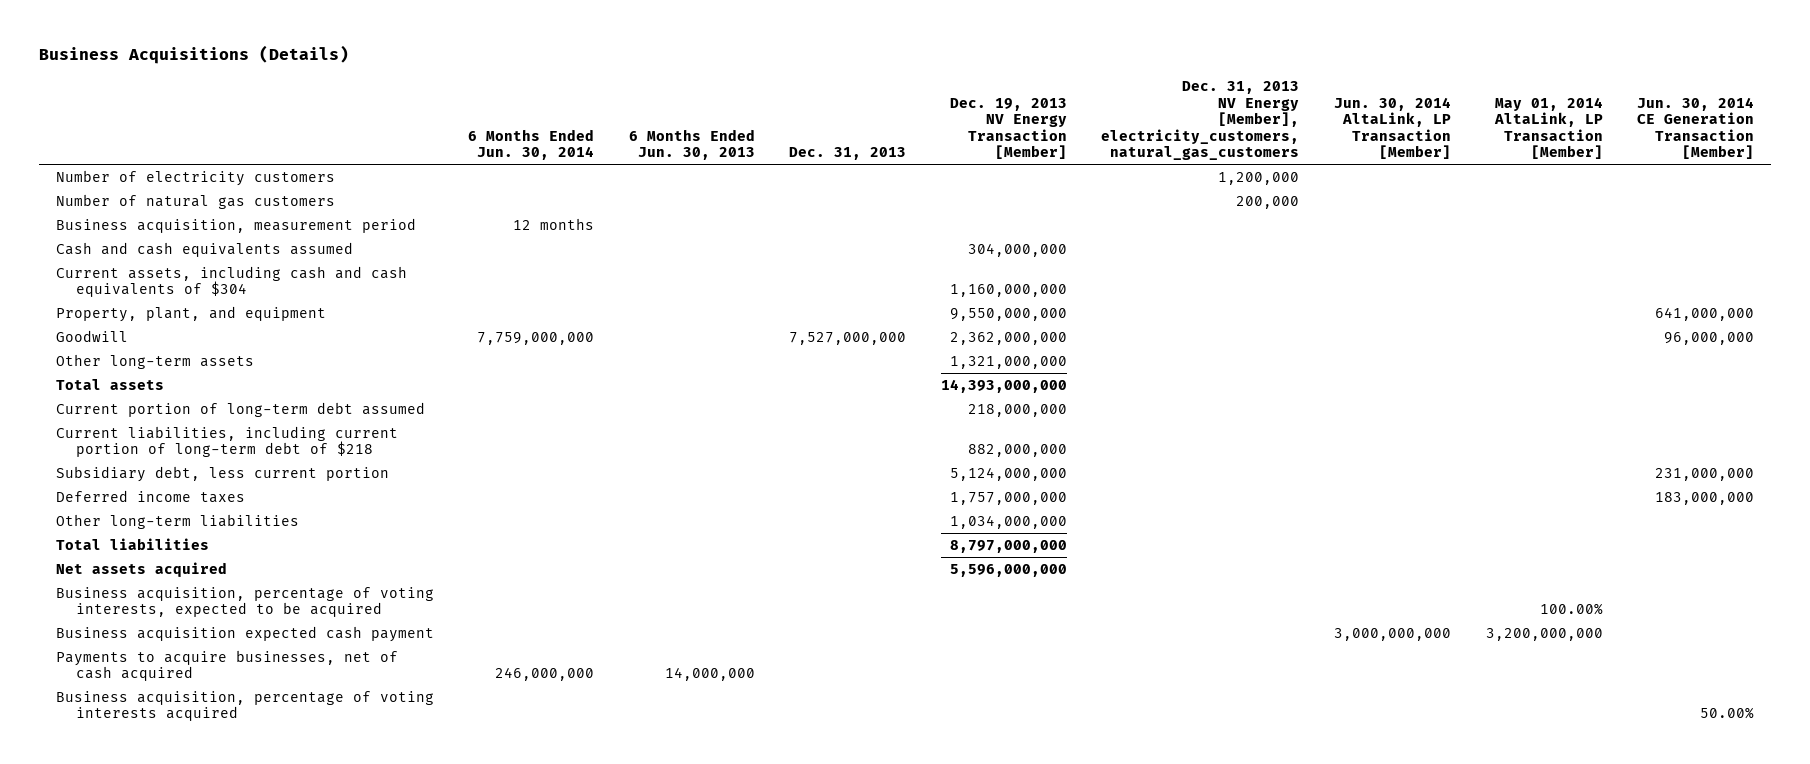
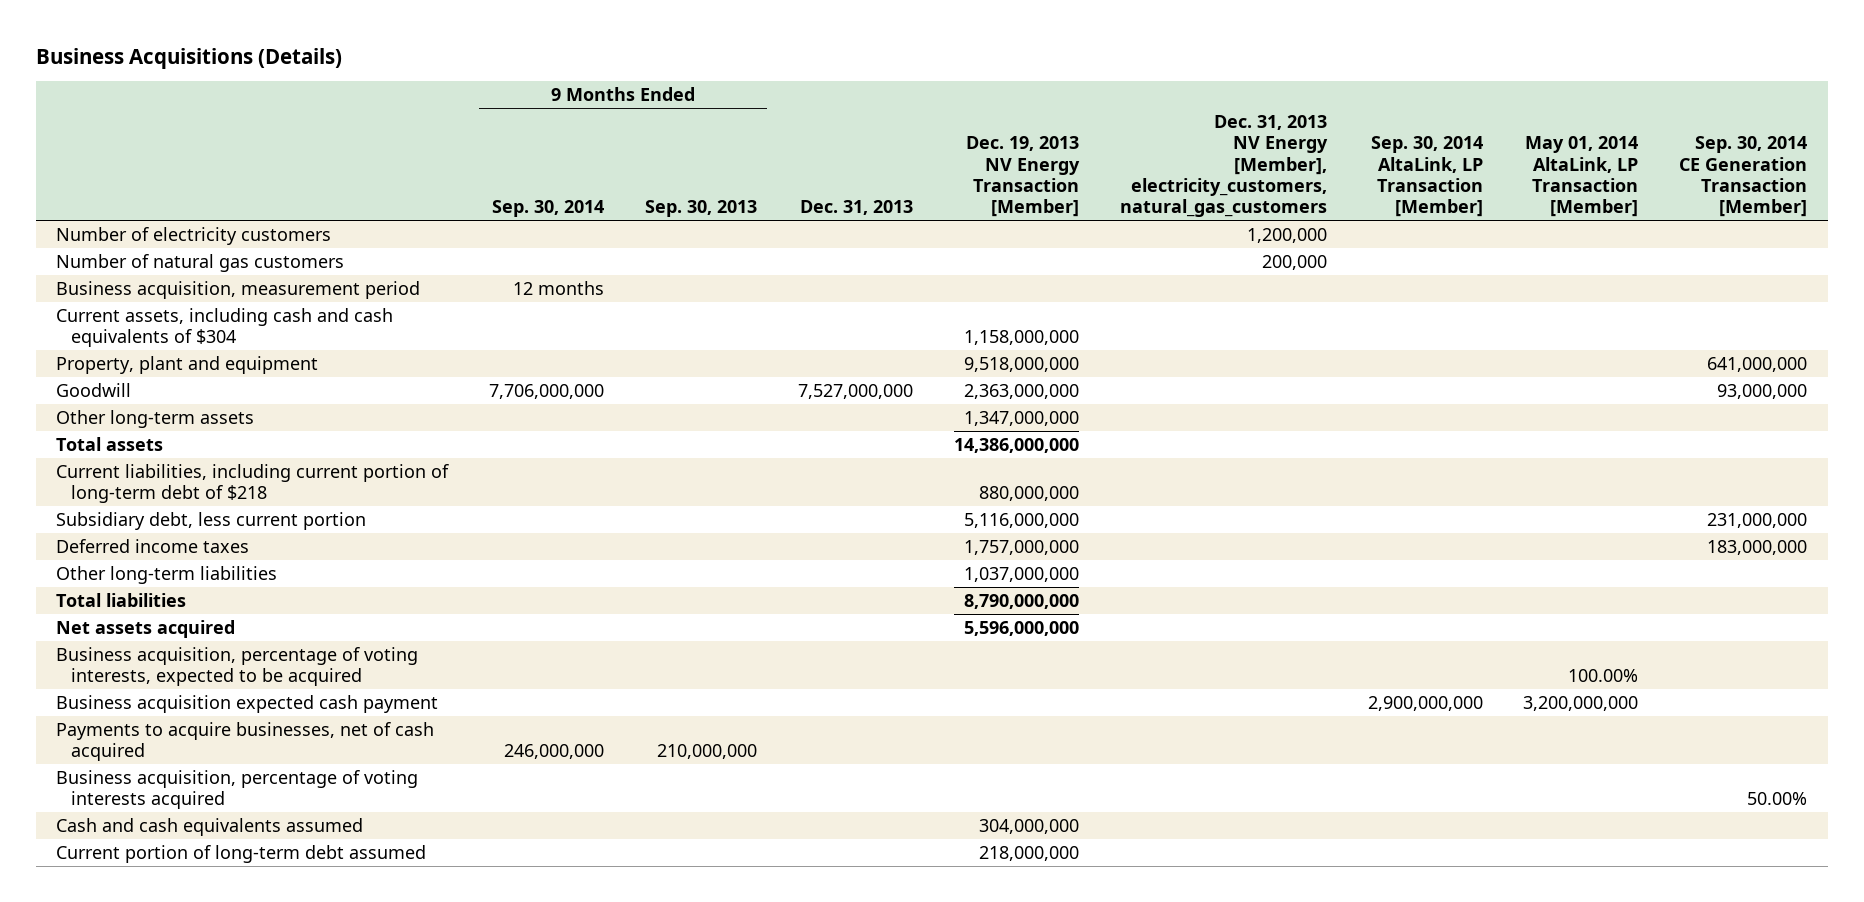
- | 6 Months Ended Jun. 30, 2014 | 6 Months Ended Jun. 30, 2013 | Dec. 31, 2013 | Dec. 19, 2013 NV Energy Transaction [Member] | Dec. 31, 2013 NV Energy [Member], electricity_customers, natural_gas_customers | Jun. 30, 2014 AltaLink, LP Transaction [Member] | May 01, 2014 AltaLink, LP Transaction [Member] | Jun. 30, 2014 CE Generation Transaction [Member]
+ | 9 Months Ended Sep. 30, 2014 | 9 Months Ended Sep. 30, 2013 | Dec. 31, 2013 | Dec. 19, 2013 NV Energy Transaction [Member] | Dec. 31, 2013 NV Energy [Member], electricity_customers, natural_gas_customers | Sep. 30, 2014 AltaLink, LP Transaction [Member] | May 01, 2014 AltaLink, LP Transaction [Member] | Sep. 30, 2014 CE Generation Transaction [Member]
- Current assets, including cash and cash equivalents of $304 | | | | 1,160,000,000 | | | |
- Property, plant, and equipment | | | | 9,550,000,000 | | | | 641,000,000
- Goodwill | 7,759,000,000 | | 7,527,000,000 | 2,362,000,000 | | | | 96,000,000
- Other long-term assets | | | | 1,321,000,000 | | | |
- Total assets | | | | 14,393,000,000 | | | |
- Current liabilities, including current portion of long-term debt of $218 | | | | 882,000,000 | | | |
- Subsidiary debt, less current portion | | | | 5,124,000,000 | | | | 231,000,000
+ Current assets, including cash and cash equivalents of $304 | | | | 1,158,000,000 | | | |
+ Property, plant and equipment | | | | 9,518,000,000 | | | | 641,000,000
+ Goodwill | 7,706,000,000 | | 7,527,000,000 | 2,363,000,000 | | | | 93,000,000
+ Other long-term assets | | | | 1,347,000,000 | | | |
+ Total assets | | | | 14,386,000,000 | | | |
+ Current liabilities, including current portion of long-term debt of $218 | | | | 880,000,000 | | | |
+ Subsidiary debt, less current portion | | | | 5,116,000,000 | | | | 231,000,000
- Other long-term liabilities | | | | 1,034,000,000 | | | |
- Total liabilities | | | | 8,797,000,000 | | | |
+ Other long-term liabilities | | | | 1,037,000,000 | | | |
+ Total liabilities | | | | 8,790,000,000 | | | |
moved down: Cash and cash equivalents assumed | | | | 304,000,000 | | | |
moved down: Current portion of long-term debt assumed | | | | 218,000,000 | | | |

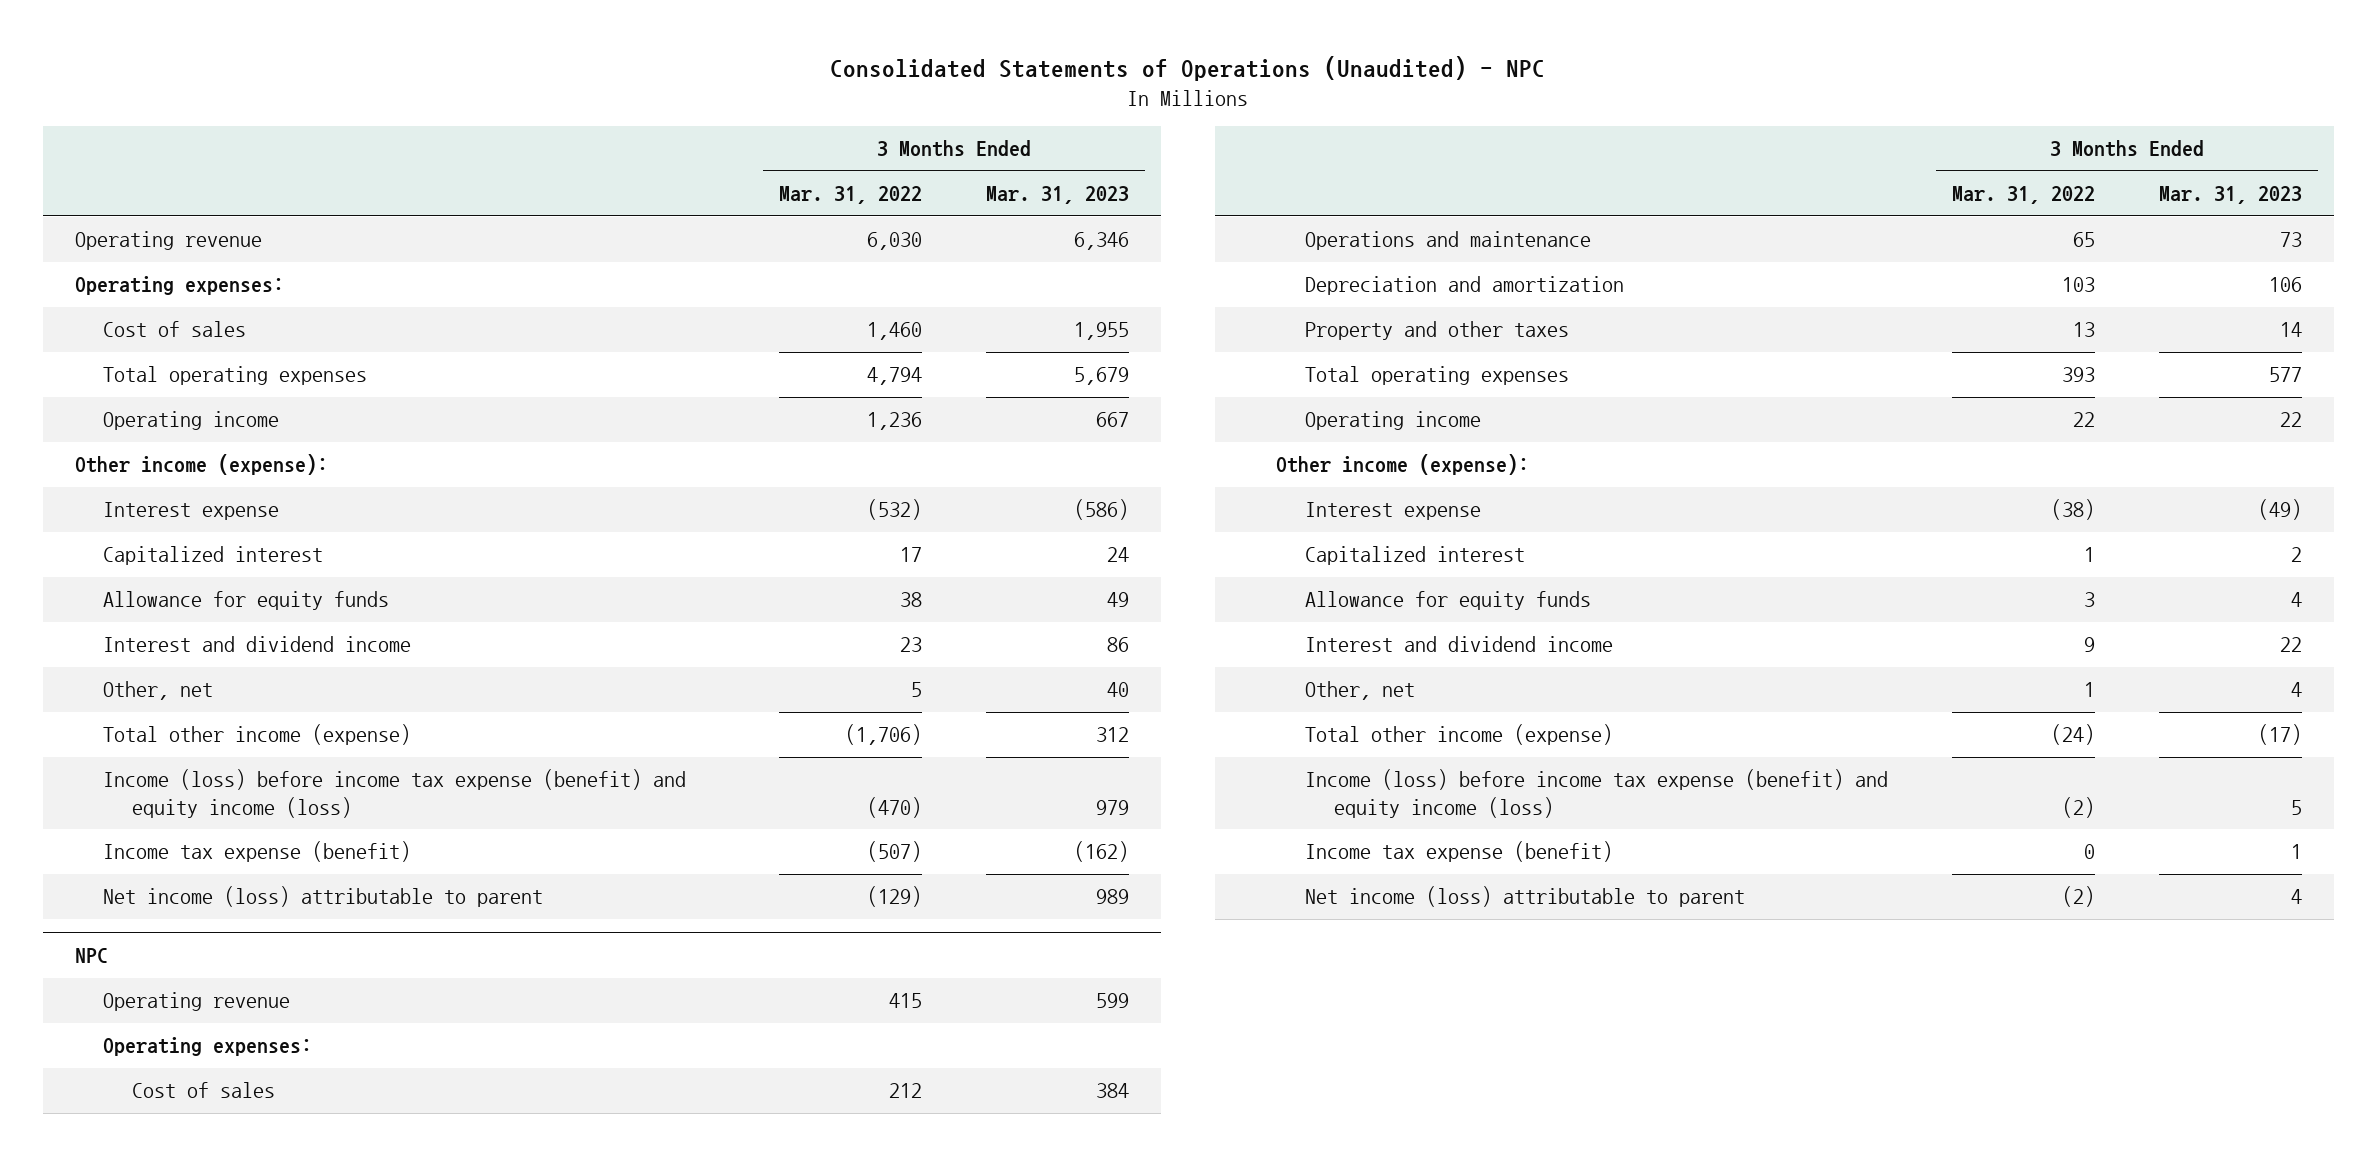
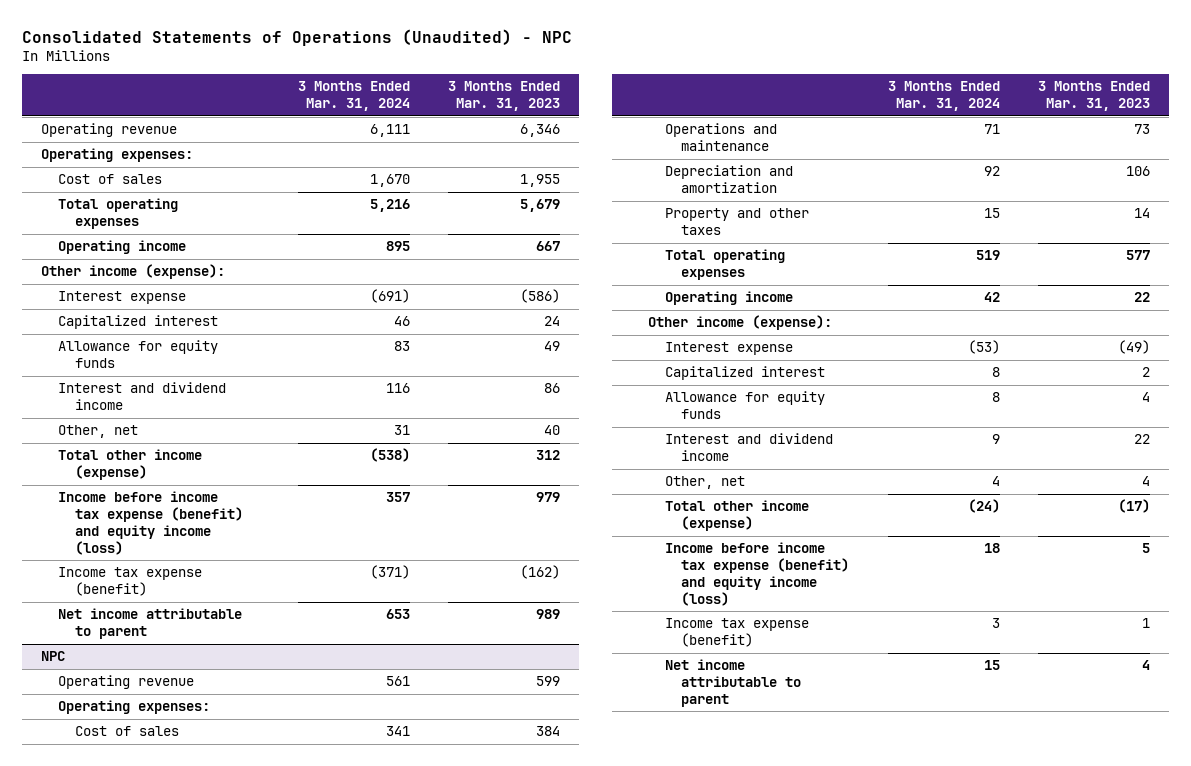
- | 3 Months Ended Mar. 31, 2022 | 3 Months Ended Mar. 31, 2023
+ | 3 Months Ended Mar. 31, 2024 | 3 Months Ended Mar. 31, 2023
- Income (loss) before income tax expense (benefit) and equity income (loss) | (470) | 979
+ Income before income tax expense (benefit) and equity income (loss) | 357 | 979
- Net income (loss) attributable to parent | (129) | 989
+ Net income attributable to parent | 653 | 989
@ NPC
- Income (loss) before income tax expense (benefit) and equity income (loss) | (2) | 5
+ Income before income tax expense (benefit) and equity income (loss) | 18 | 5
- Net income (loss) attributable to parent | (2) | 4
+ Net income attributable to parent | 15 | 4

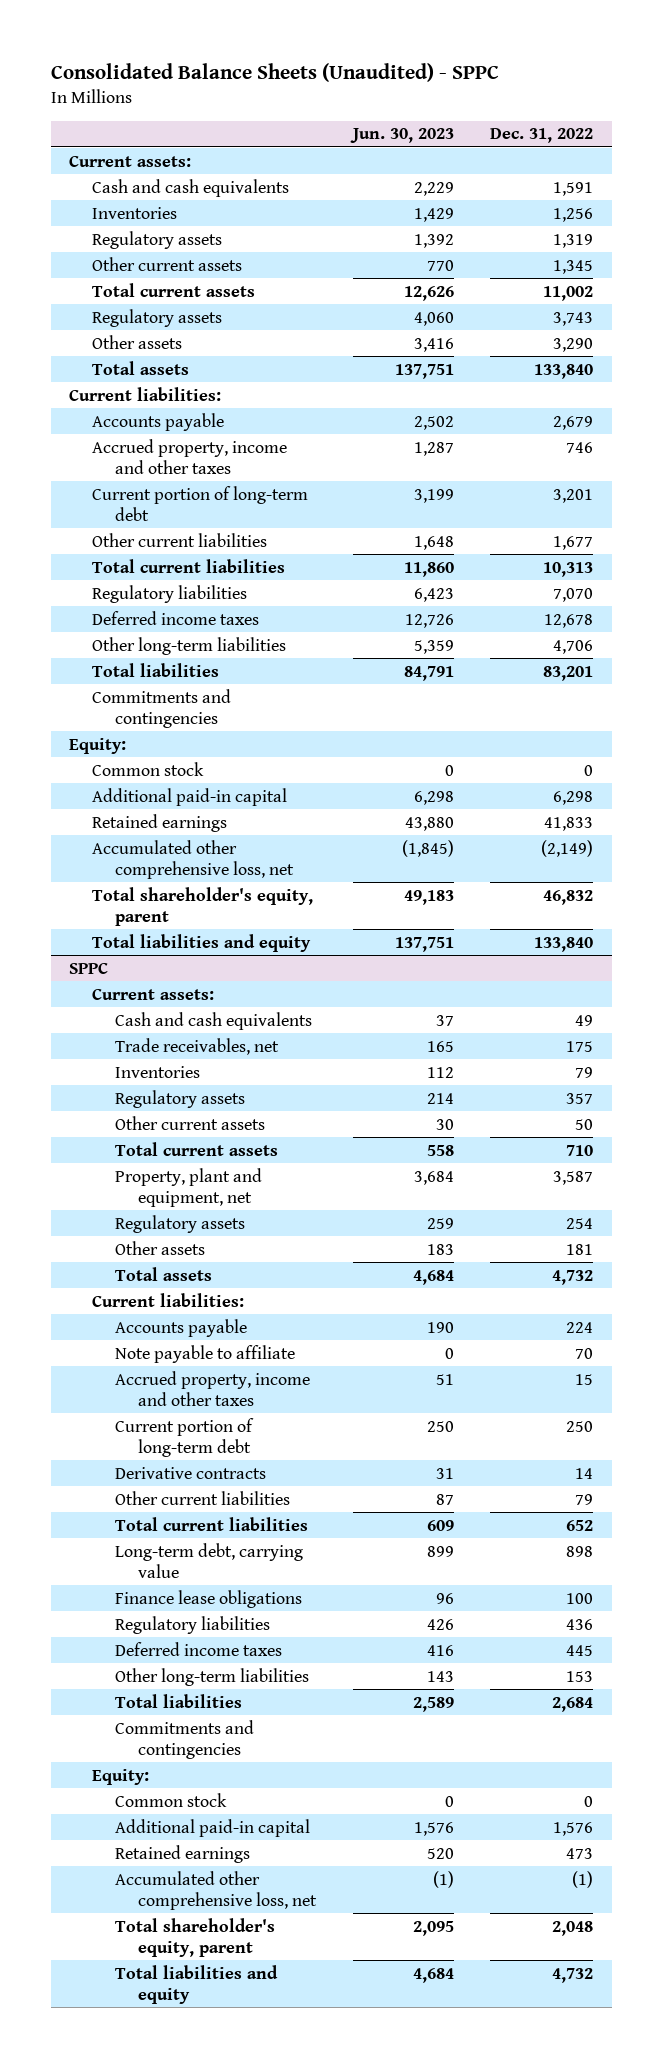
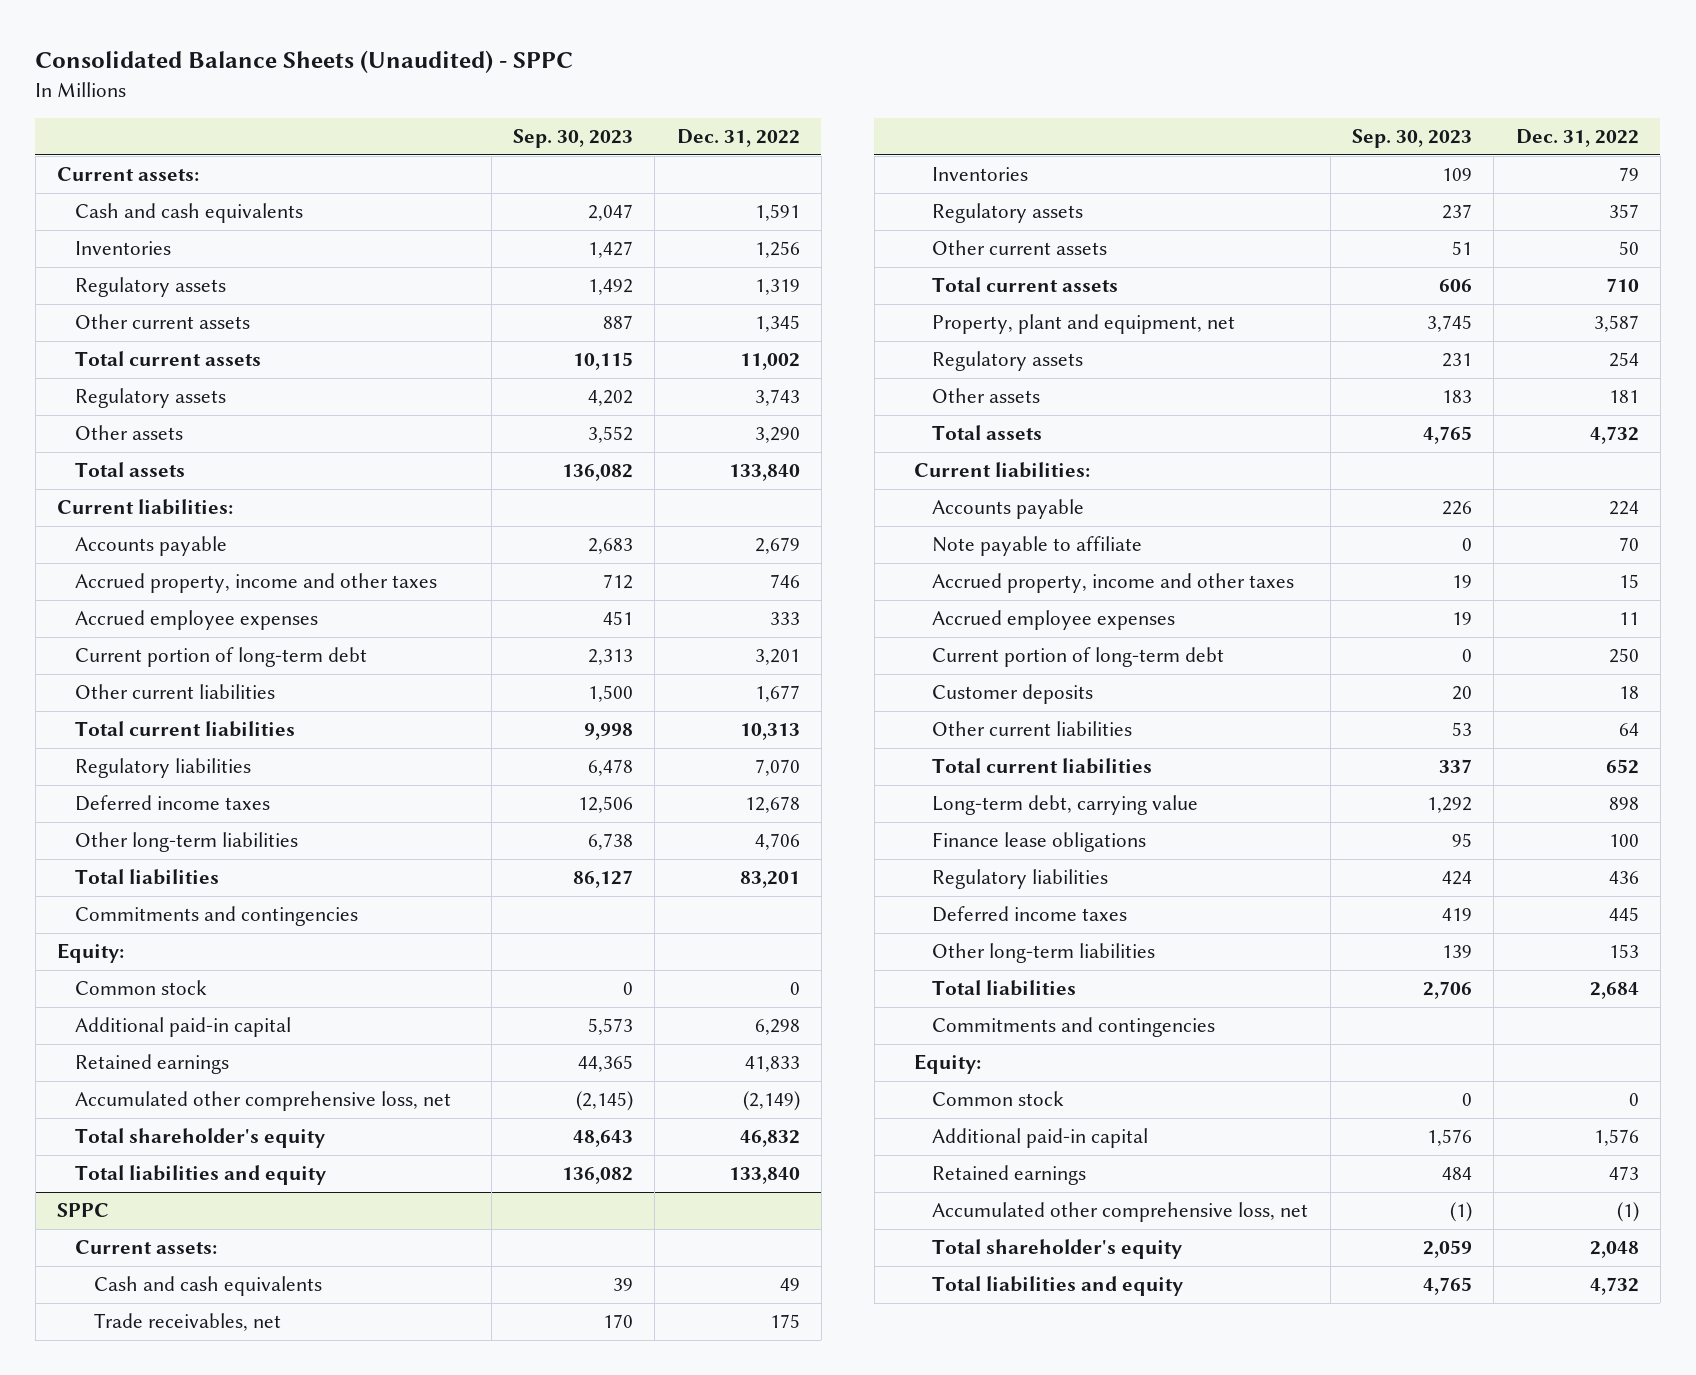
- | Jun. 30, 2023 | Dec. 31, 2022
+ | Sep. 30, 2023 | Dec. 31, 2022
+ Accrued employee expenses | 451 | 333
- Total shareholder's equity, parent | 49,183 | 46,832
+ Total shareholder's equity | 48,643 | 46,832
@ SPPC
+ Accrued employee expenses | 19 | 11
- Derivative contracts | 31 | 14
- Other current liabilities | 87 | 79
+ Customer deposits | 20 | 18
+ Other current liabilities | 53 | 64
- Total shareholder's equity, parent | 2,095 | 2,048
+ Total shareholder's equity | 2,059 | 2,048

